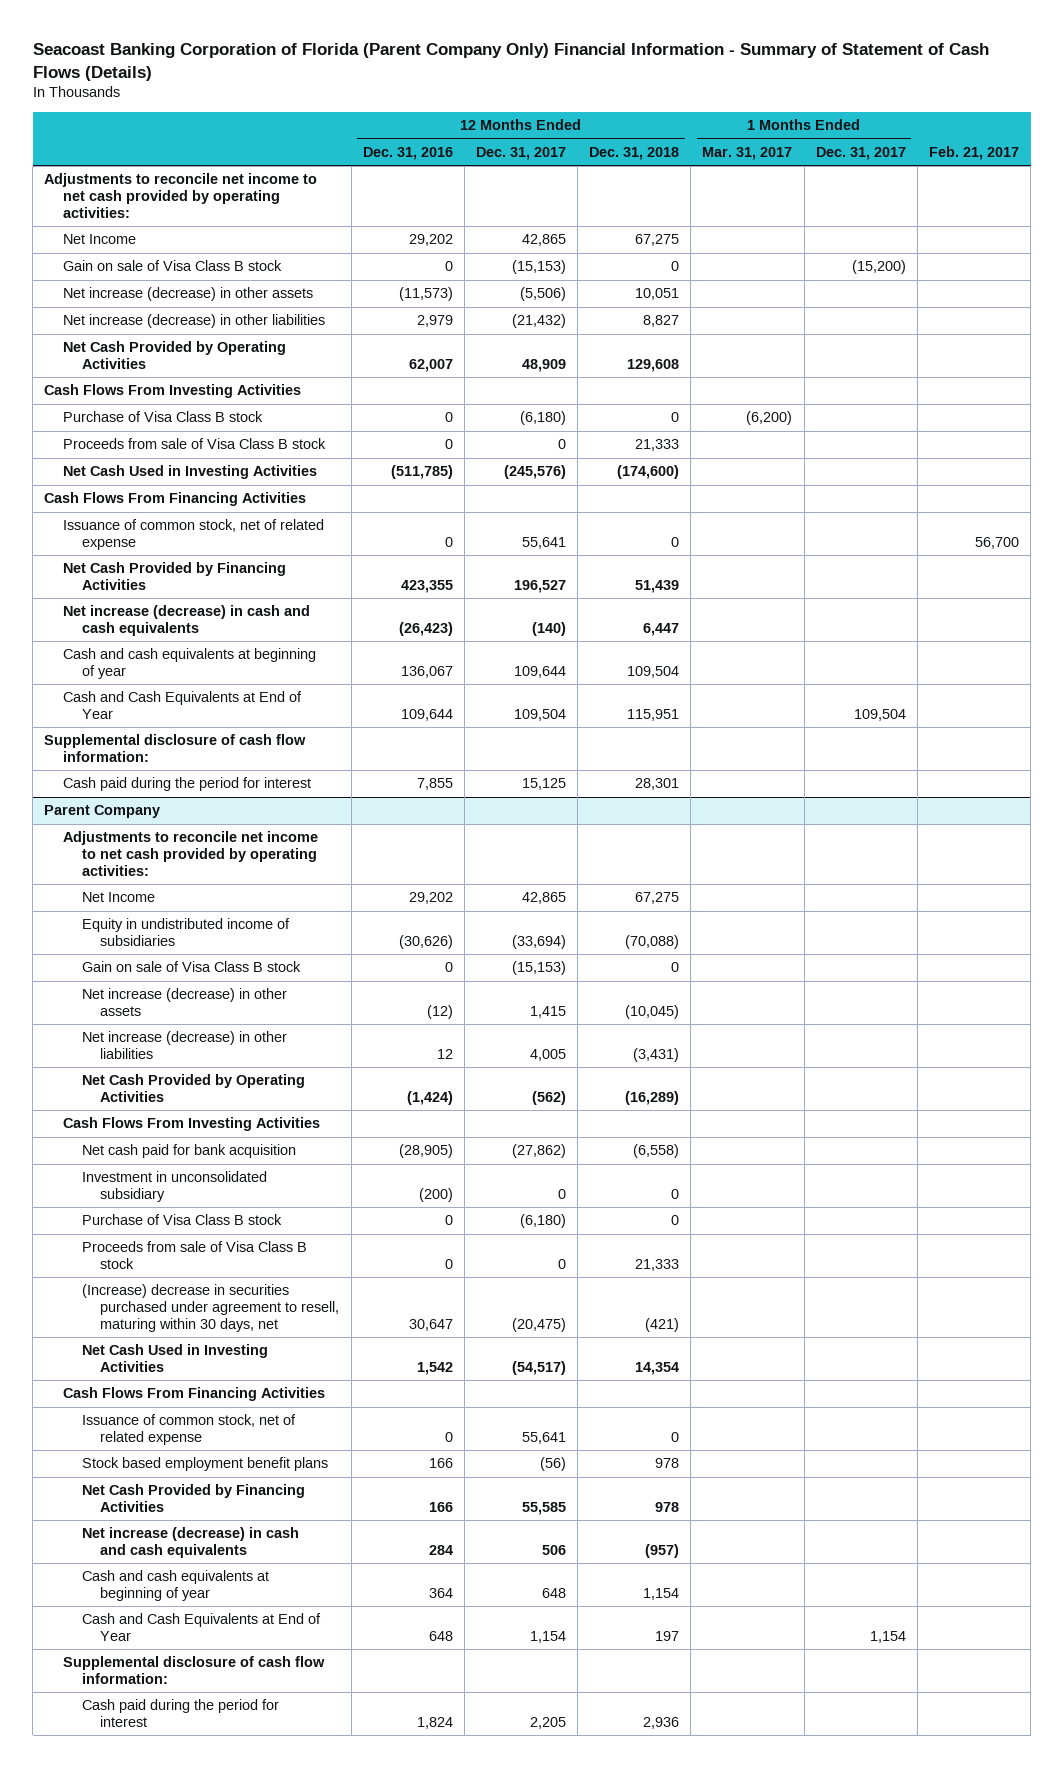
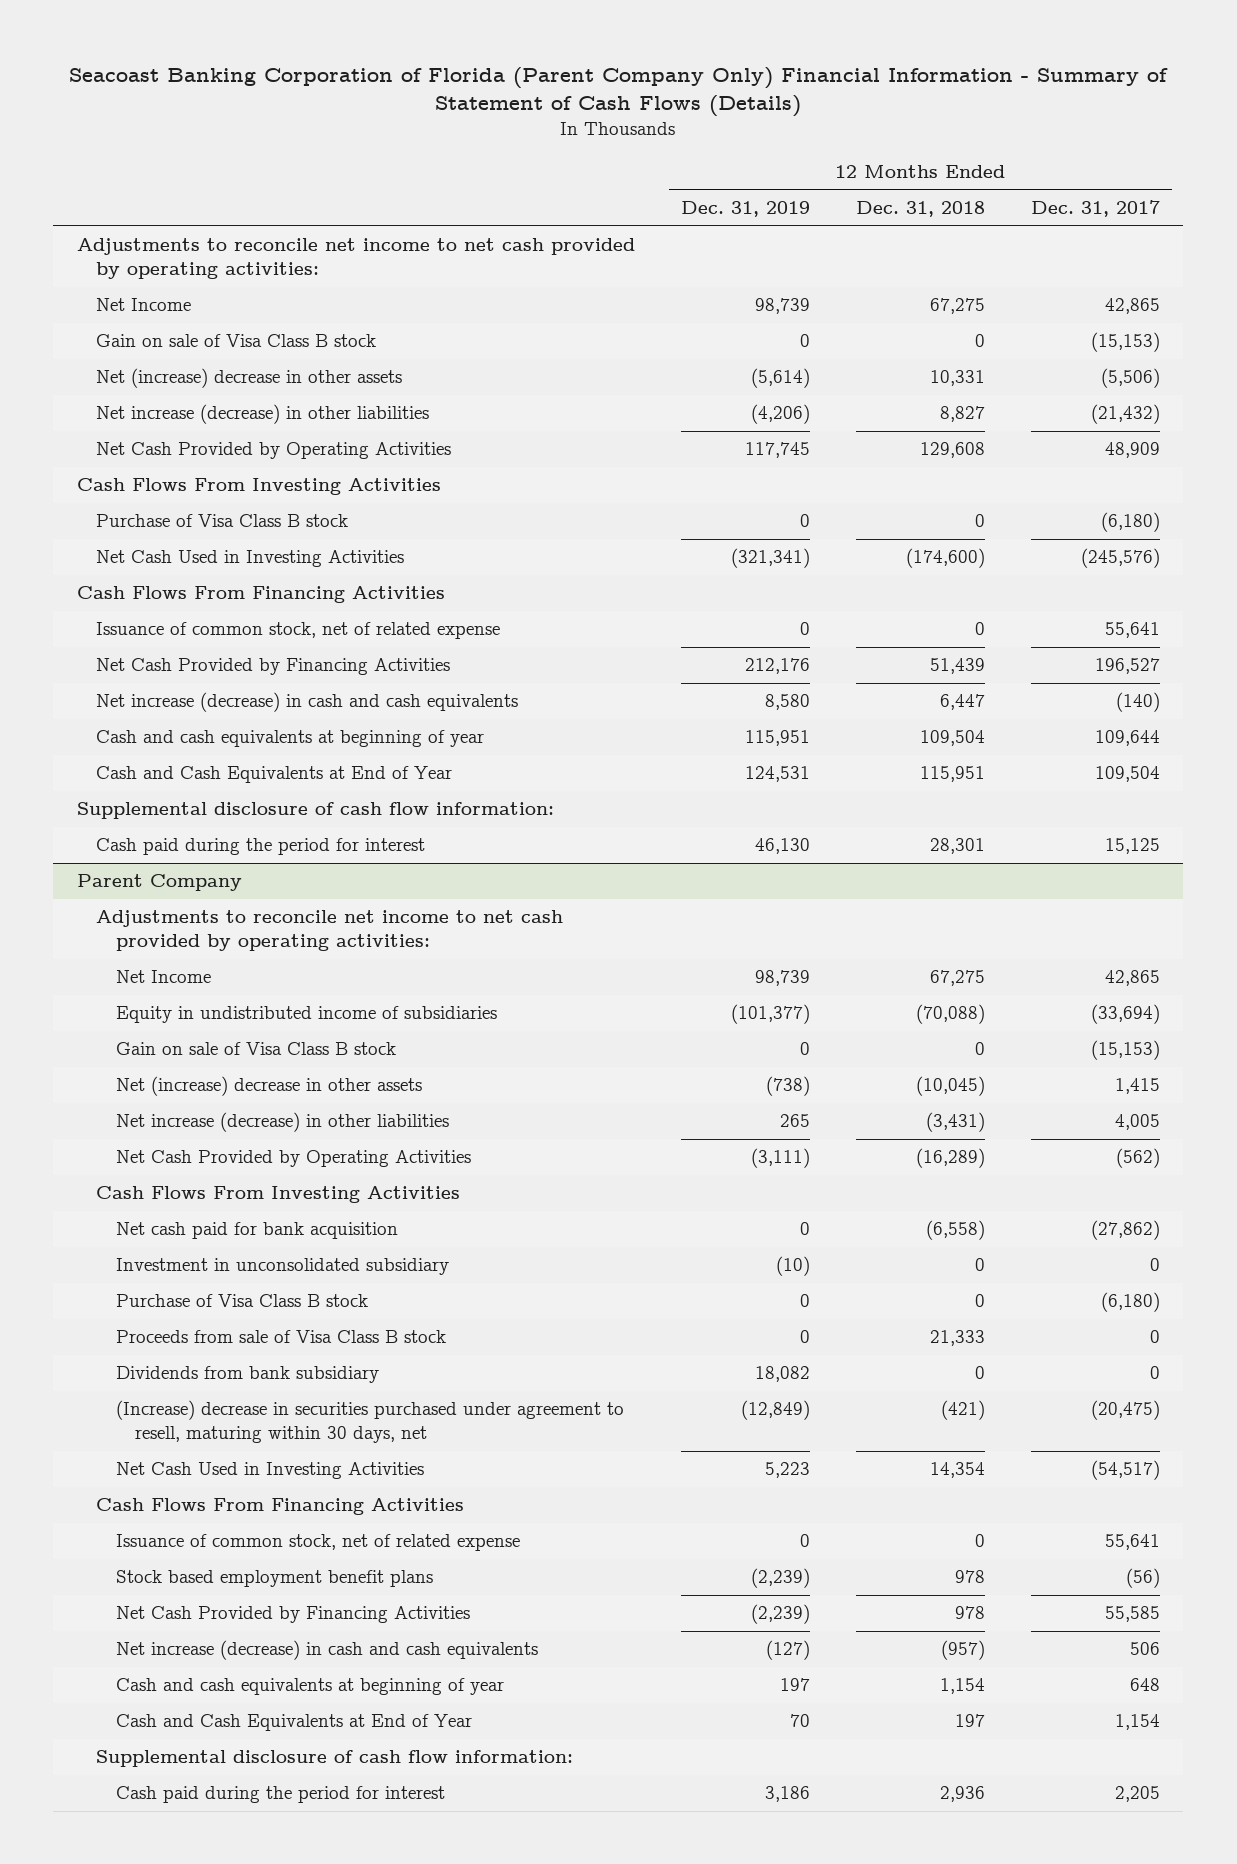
- | 12 Months Ended Dec. 31, 2016 | 12 Months Ended Dec. 31, 2017 | 12 Months Ended Dec. 31, 2018 | 1 Months Ended Mar. 31, 2017 | 1 Months Ended Dec. 31, 2017 | Feb. 21, 2017
+ | 12 Months Ended Dec. 31, 2019 | 12 Months Ended Dec. 31, 2018 | 12 Months Ended Dec. 31, 2017
- Net increase (decrease) in other assets | (11,573) | (5,506) | 10,051 | | |
+ Net (increase) decrease in other assets | (5,614) | 10,331 | (5,506)
- Proceeds from sale of Visa Class B stock | 0 | 0 | 21,333 | | |
@ Parent Company
- Net increase (decrease) in other assets | (12) | 1,415 | (10,045) | | |
+ Net (increase) decrease in other assets | (738) | (10,045) | 1,415
+ Dividends from bank subsidiary | 18,082 | 0 | 0

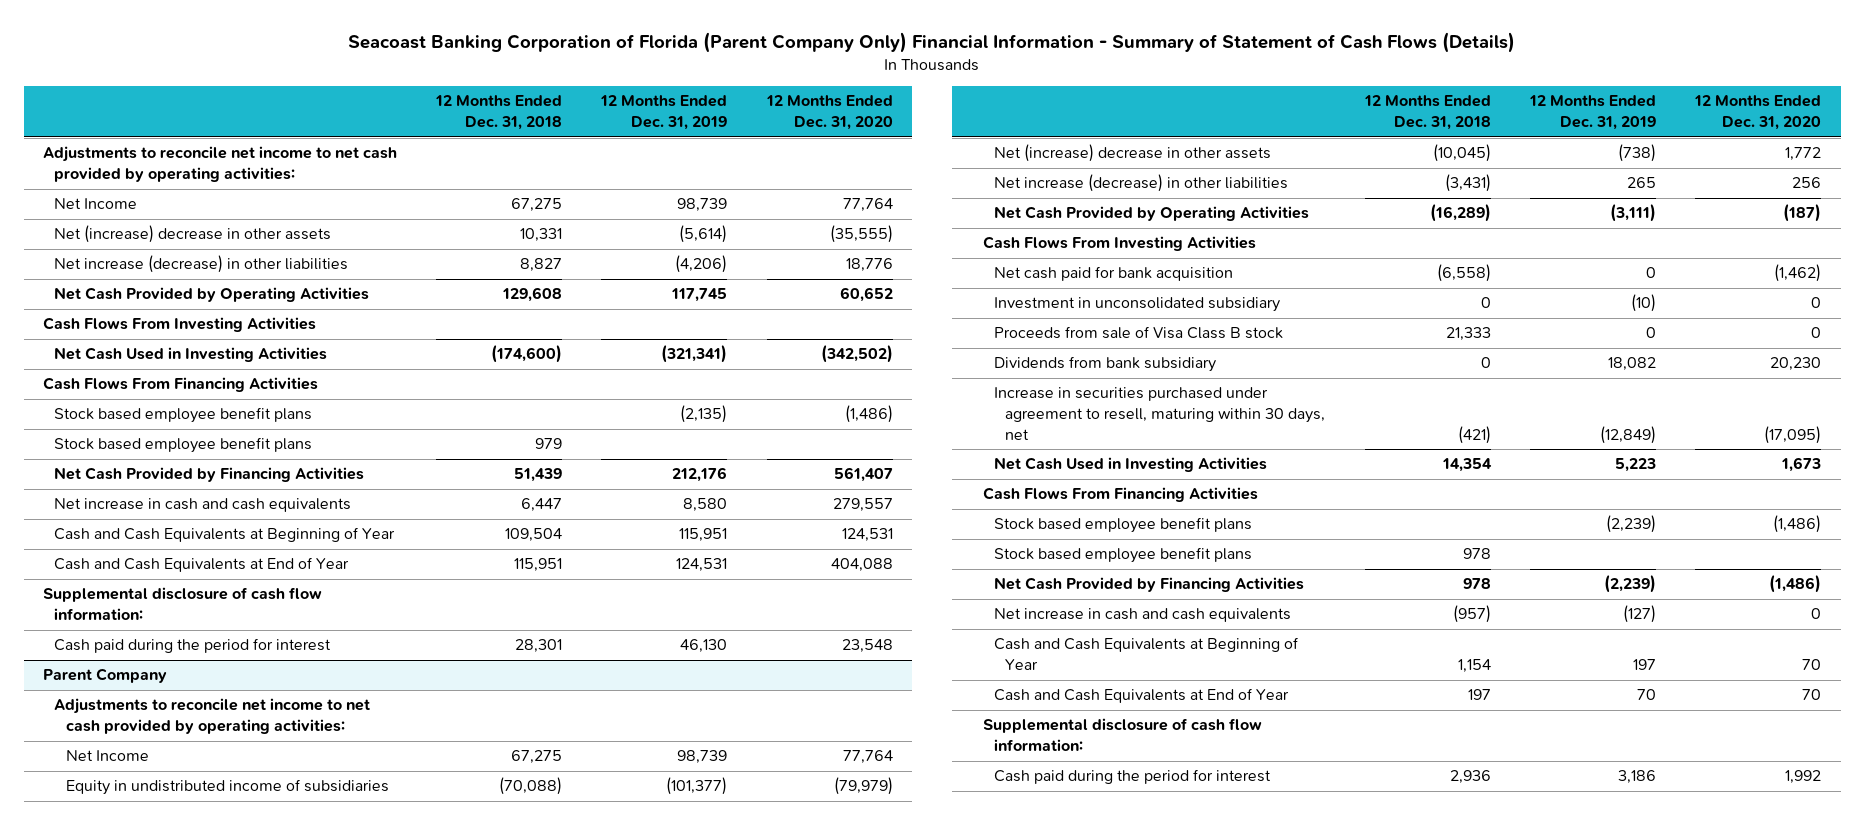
- | 12 Months Ended Dec. 31, 2019 | 12 Months Ended Dec. 31, 2018 | 12 Months Ended Dec. 31, 2017
+ | 12 Months Ended Dec. 31, 2018 | 12 Months Ended Dec. 31, 2019 | 12 Months Ended Dec. 31, 2020
- Gain on sale of Visa Class B stock | 0 | 0 | (15,153)
- Purchase of Visa Class B stock | 0 | 0 | (6,180)
- Issuance of common stock, net of related expense | 0 | 0 | 55,641
+ Stock based employee benefit plans | | (2,135) | (1,486)
+ Stock based employee benefit plans | 979 | |
- Net increase (decrease) in cash and cash equivalents | 8,580 | 6,447 | (140)
- Cash and cash equivalents at beginning of year | 115,951 | 109,504 | 109,644
+ Net increase in cash and cash equivalents | 6,447 | 8,580 | 279,557
+ Cash and Cash Equivalents at Beginning of Year | 109,504 | 115,951 | 124,531
@ Parent Company
- Gain on sale of Visa Class B stock | 0 | 0 | (15,153)
- Purchase of Visa Class B stock | 0 | 0 | (6,180)
- (Increase) decrease in securities purchased under agreement to resell, maturing within 30 days, net | (12,849) | (421) | (20,475)
+ Increase in securities purchased under agreement to resell, maturing within 30 days, net | (421) | (12,849) | (17,095)
- Issuance of common stock, net of related expense | 0 | 0 | 55,641
- Stock based employment benefit plans | (2,239) | 978 | (56)
+ Stock based employee benefit plans | | (2,239) | (1,486)
+ Stock based employee benefit plans | 978 | |
- Net increase (decrease) in cash and cash equivalents | (127) | (957) | 506
- Cash and cash equivalents at beginning of year | 197 | 1,154 | 648
+ Net increase in cash and cash equivalents | (957) | (127) | 0
+ Cash and Cash Equivalents at Beginning of Year | 1,154 | 197 | 70

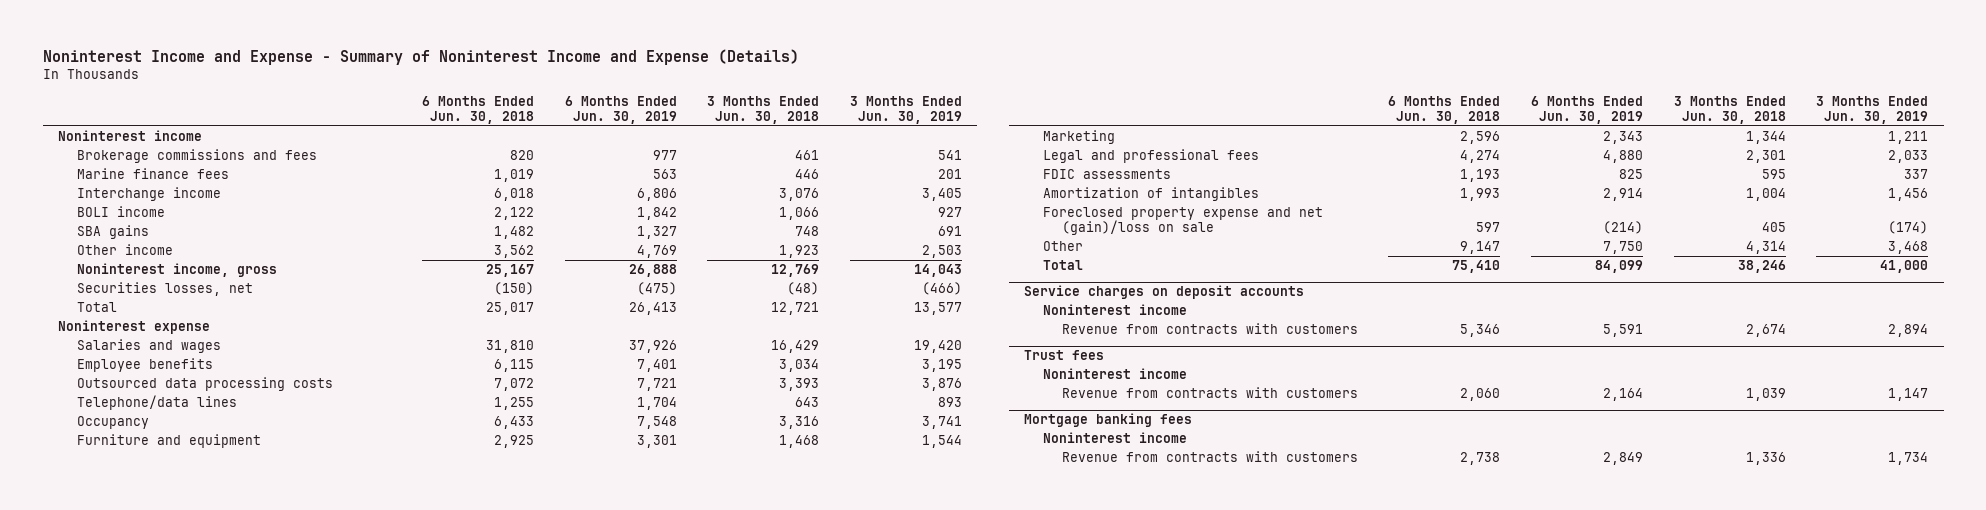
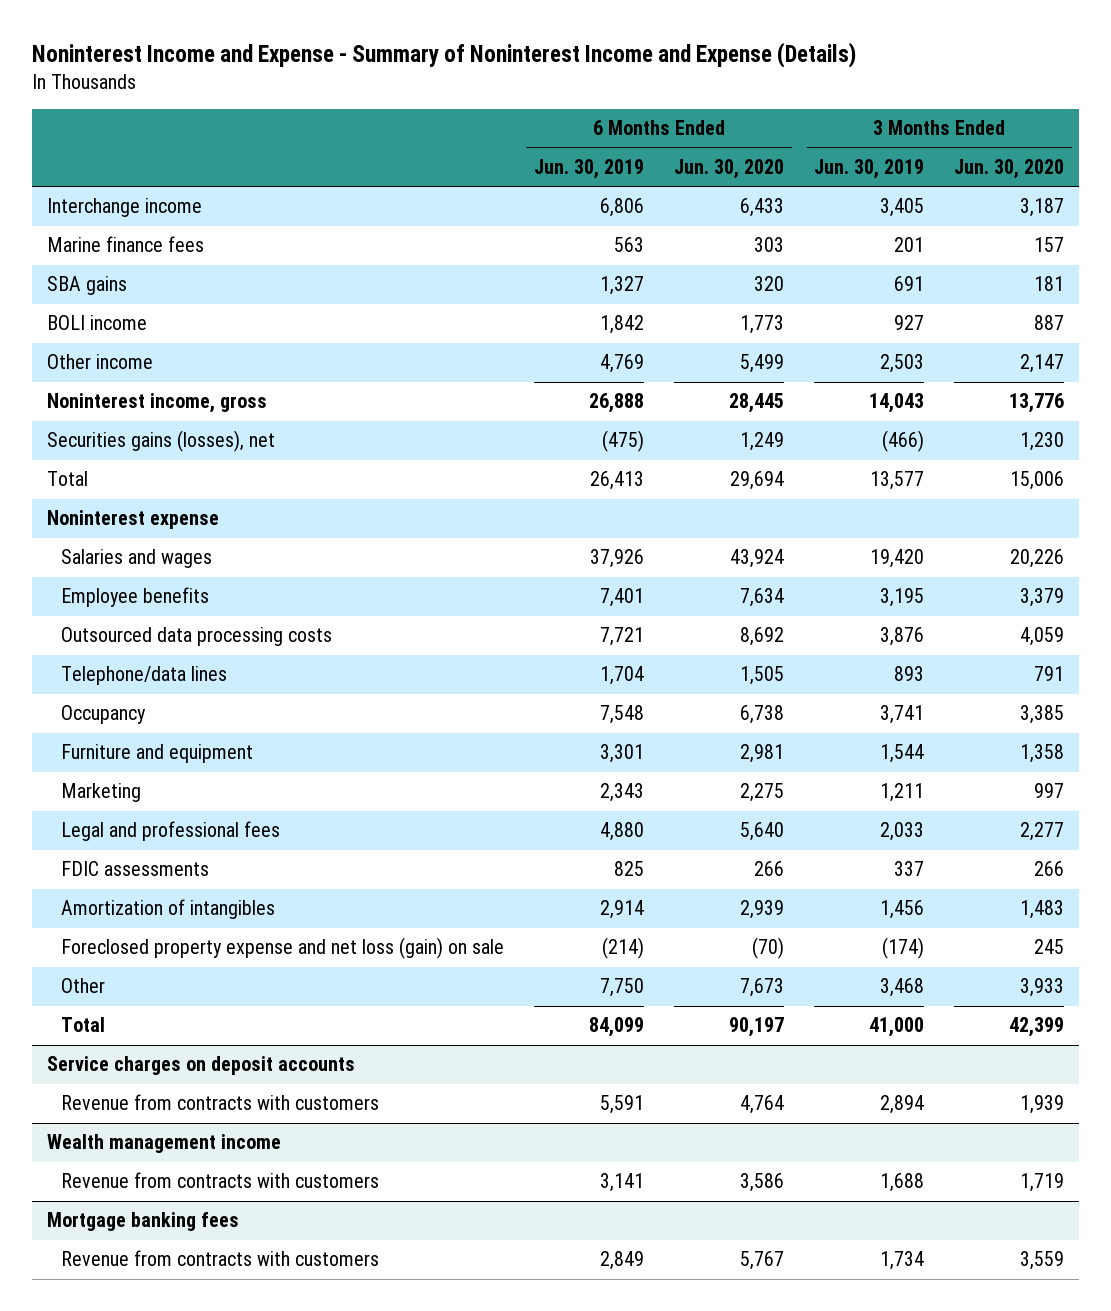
- | 6 Months Ended Jun. 30, 2018 | 6 Months Ended Jun. 30, 2019 | 3 Months Ended Jun. 30, 2018 | 3 Months Ended Jun. 30, 2019
+ | 6 Months Ended Jun. 30, 2019 | 6 Months Ended Jun. 30, 2020 | 3 Months Ended Jun. 30, 2019 | 3 Months Ended Jun. 30, 2020
- Noninterest income
- Brokerage commissions and fees | 820 | 977 | 461 | 541
moved down: Marine finance fees | 563 | 303 | 201 | 157
moved down: BOLI income | 1,842 | 1,773 | 927 | 887
- Securities losses, net | (150) | (475) | (48) | (466)
+ Securities gains (losses), net | (475) | 1,249 | (466) | 1,230
- Foreclosed property expense and net (gain)/loss on sale | 597 | (214) | 405 | (174)
+ Foreclosed property expense and net loss (gain) on sale | (214) | (70) | (174) | 245
@ Service charges on deposit accounts
- Noninterest income
- Trust fees
- Noninterest income
- Revenue from contracts with customers | 2,060 | 2,164 | 1,039 | 1,147
+ Wealth management income
+ Revenue from contracts with customers | 3,141 | 3,586 | 1,688 | 1,719
@ Mortgage banking fees
- Noninterest income

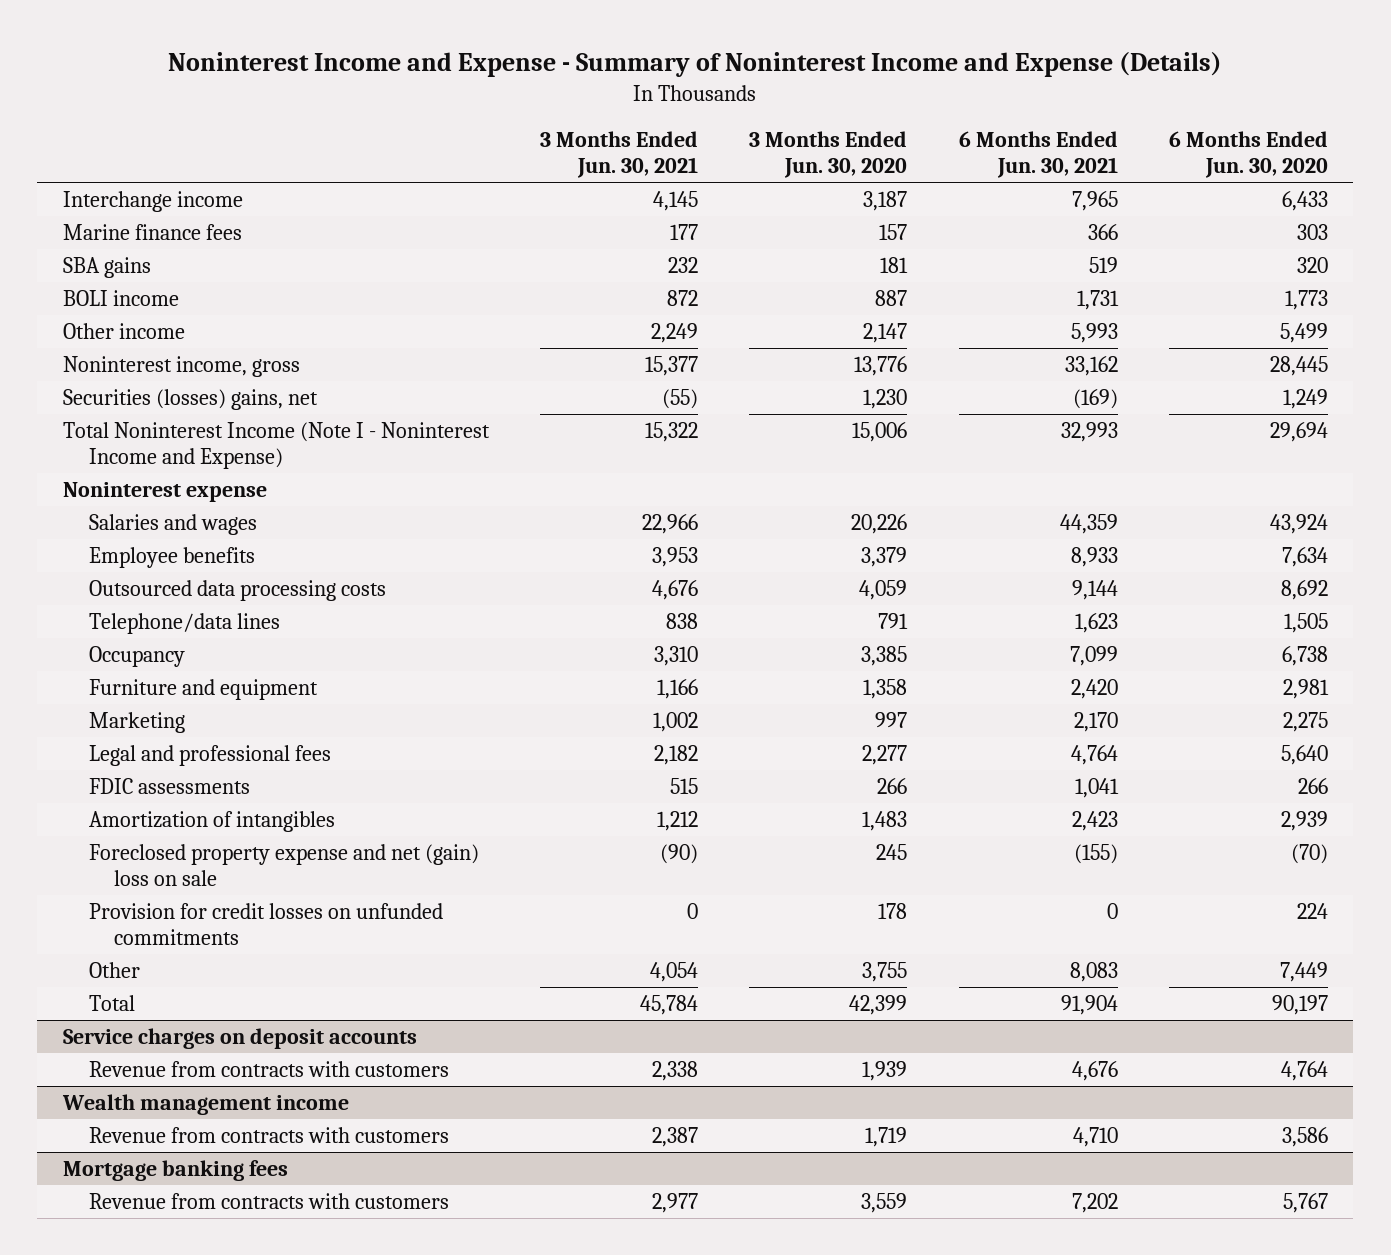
- | 6 Months Ended Jun. 30, 2019 | 6 Months Ended Jun. 30, 2020 | 3 Months Ended Jun. 30, 2019 | 3 Months Ended Jun. 30, 2020
+ | 3 Months Ended Jun. 30, 2021 | 3 Months Ended Jun. 30, 2020 | 6 Months Ended Jun. 30, 2021 | 6 Months Ended Jun. 30, 2020
- Securities gains (losses), net | (475) | 1,249 | (466) | 1,230
- Total | 26,413 | 29,694 | 13,577 | 15,006
+ Securities (losses) gains, net | (55) | 1,230 | (169) | 1,249
+ Total Noninterest Income (Note I - Noninterest Income and Expense) | 15,322 | 15,006 | 32,993 | 29,694
- Foreclosed property expense and net loss (gain) on sale | (214) | (70) | (174) | 245
- Other | 7,750 | 7,673 | 3,468 | 3,933
+ Foreclosed property expense and net (gain) loss on sale | (90) | 245 | (155) | (70)
+ Provision for credit losses on unfunded commitments | 0 | 178 | 0 | 224
+ Other | 4,054 | 3,755 | 8,083 | 7,449

